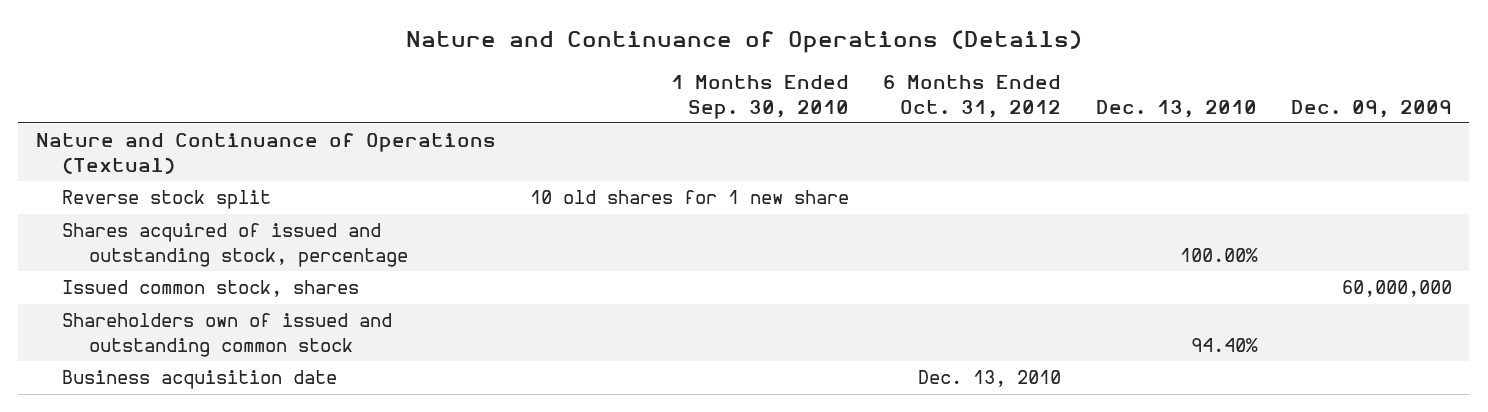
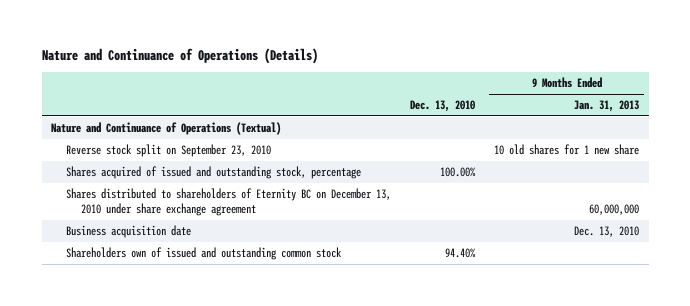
- | 1 Months Ended Sep. 30, 2010 | 6 Months Ended Oct. 31, 2012 | Dec. 13, 2010 | Dec. 09, 2009
+ | Dec. 13, 2010 | 9 Months Ended Jan. 31, 2013
- Reverse stock split | 10 old shares for 1 new share | | |
+ Reverse stock split on September 23, 2010 | | 10 old shares for 1 new share
- Issued common stock, shares | | | | 60,000,000
+ Shares distributed to shareholders of Eternity BC on December 13, 2010 under share exchange agreement | | 60,000,000
moved down: Shareholders own of issued and outstanding common stock | 94.40% |

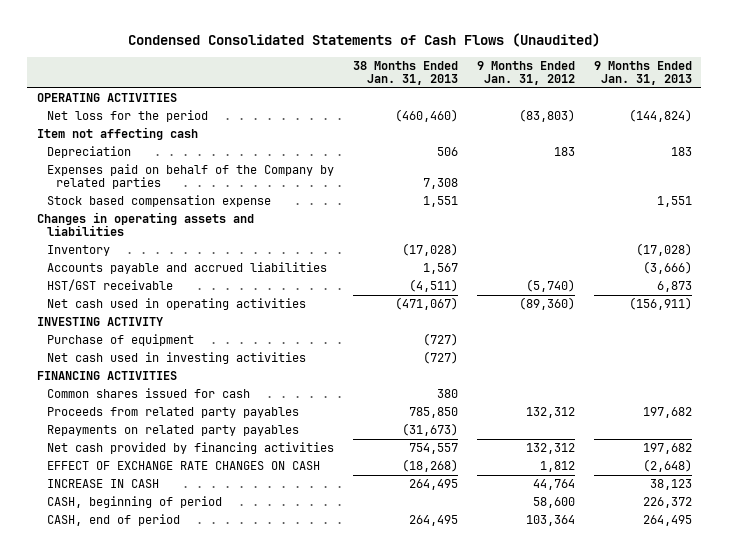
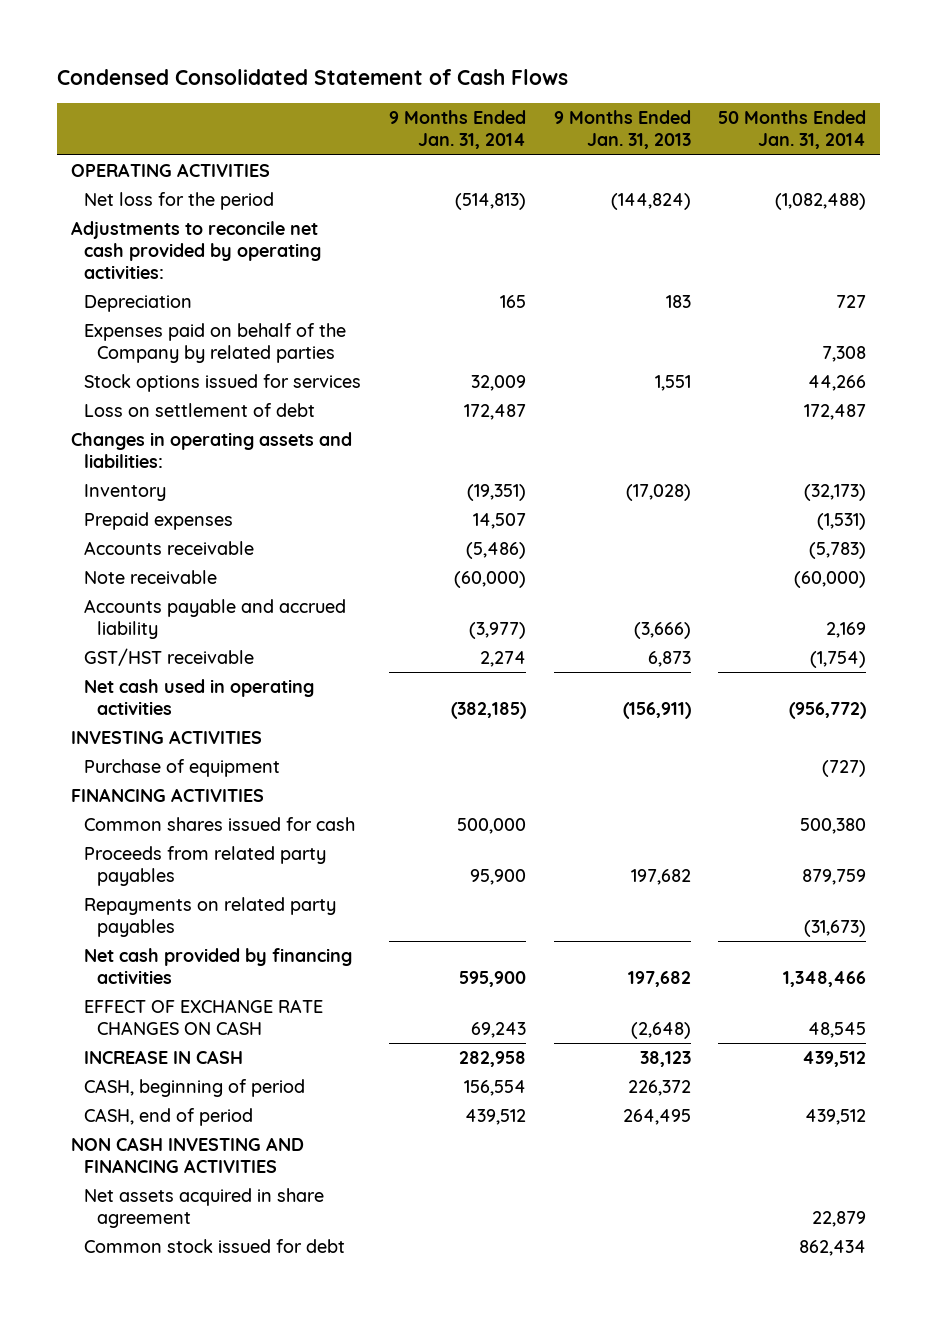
- Condensed Consolidated Statements of Cash Flows (Unaudited)
+ Condensed Consolidated Statement of Cash Flows
- | 38 Months Ended Jan. 31, 2013 | 9 Months Ended Jan. 31, 2012 | 9 Months Ended Jan. 31, 2013
+ | 9 Months Ended Jan. 31, 2014 | 9 Months Ended Jan. 31, 2013 | 50 Months Ended Jan. 31, 2014
- Item not affecting cash
+ Adjustments to reconcile net cash provided by operating activities:
- Stock based compensation expense | 1,551 | | 1,551
- Changes in operating assets and liabilities
+ Stock options issued for services | 32,009 | 1,551 | 44,266
+ Loss on settlement of debt | 172,487 | | 172,487
+ Changes in operating assets and liabilities:
- Accounts payable and accrued liabilities | 1,567 | | (3,666)
- HST/GST receivable | (4,511) | (5,740) | 6,873
+ Prepaid expenses | 14,507 | | (1,531)
+ Accounts receivable | (5,486) | | (5,783)
+ Note receivable | (60,000) | | (60,000)
+ Accounts payable and accrued liability | (3,977) | (3,666) | 2,169
+ GST/HST receivable | 2,274 | 6,873 | (1,754)
- INVESTING ACTIVITY
+ INVESTING ACTIVITIES
- Net cash used in investing activities | (727) | |
+ NON CASH INVESTING AND FINANCING ACTIVITIES
+ Net assets acquired in share agreement | | | 22,879
+ Common stock issued for debt | | | 862,434

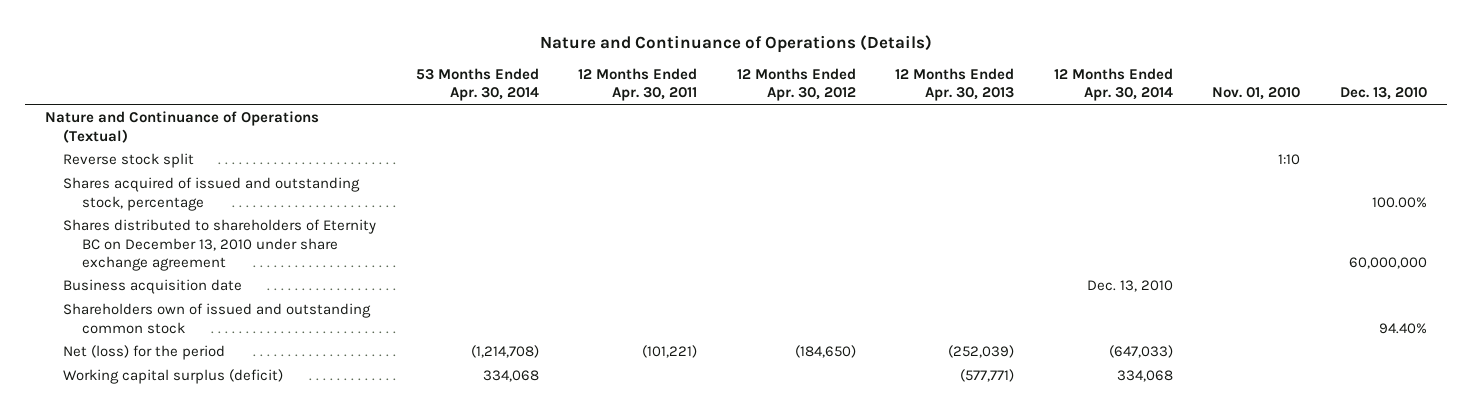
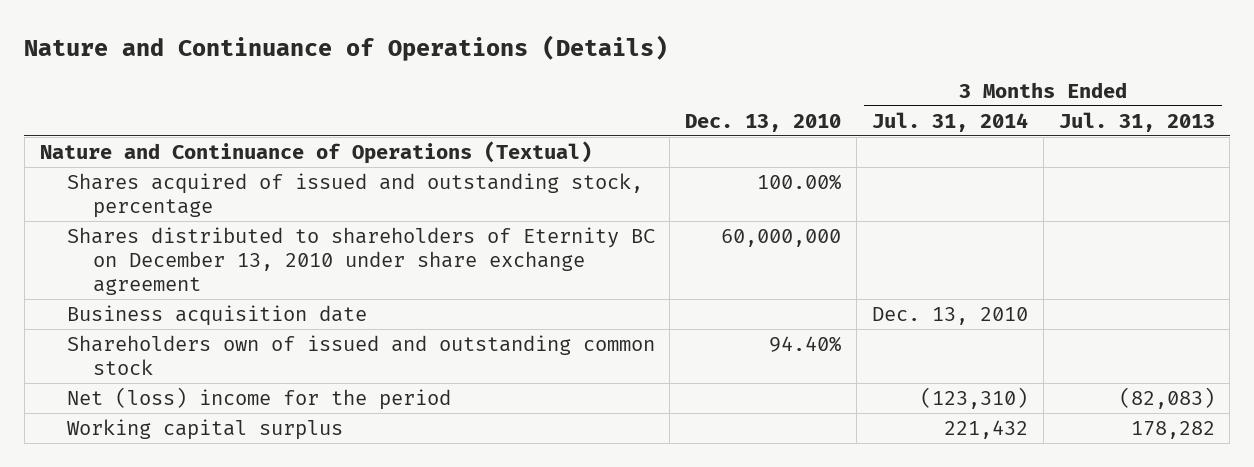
- | 53 Months Ended Apr. 30, 2014 | 12 Months Ended Apr. 30, 2011 | 12 Months Ended Apr. 30, 2012 | 12 Months Ended Apr. 30, 2013 | 12 Months Ended Apr. 30, 2014 | Nov. 01, 2010 | Dec. 13, 2010
+ | Dec. 13, 2010 | 3 Months Ended Jul. 31, 2014 | 3 Months Ended Jul. 31, 2013
- Reverse stock split | | | | | | 1:10 |
- Net (loss) for the period | (1,214,708) | (101,221) | (184,650) | (252,039) | (647,033) | |
- Working capital surplus (deficit) | 334,068 | | | (577,771) | 334,068 | |
+ Net (loss) income for the period | | (123,310) | (82,083)
+ Working capital surplus | | 221,432 | 178,282

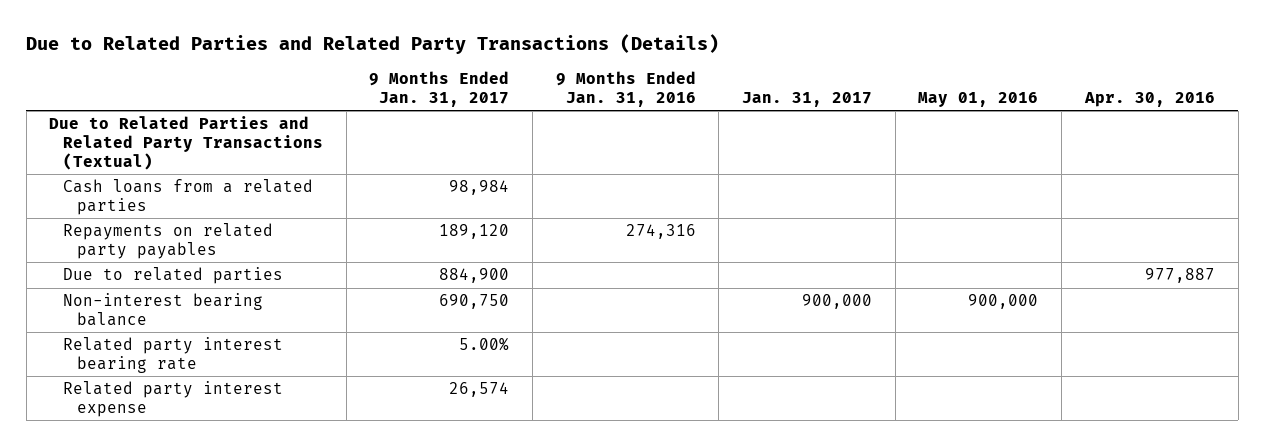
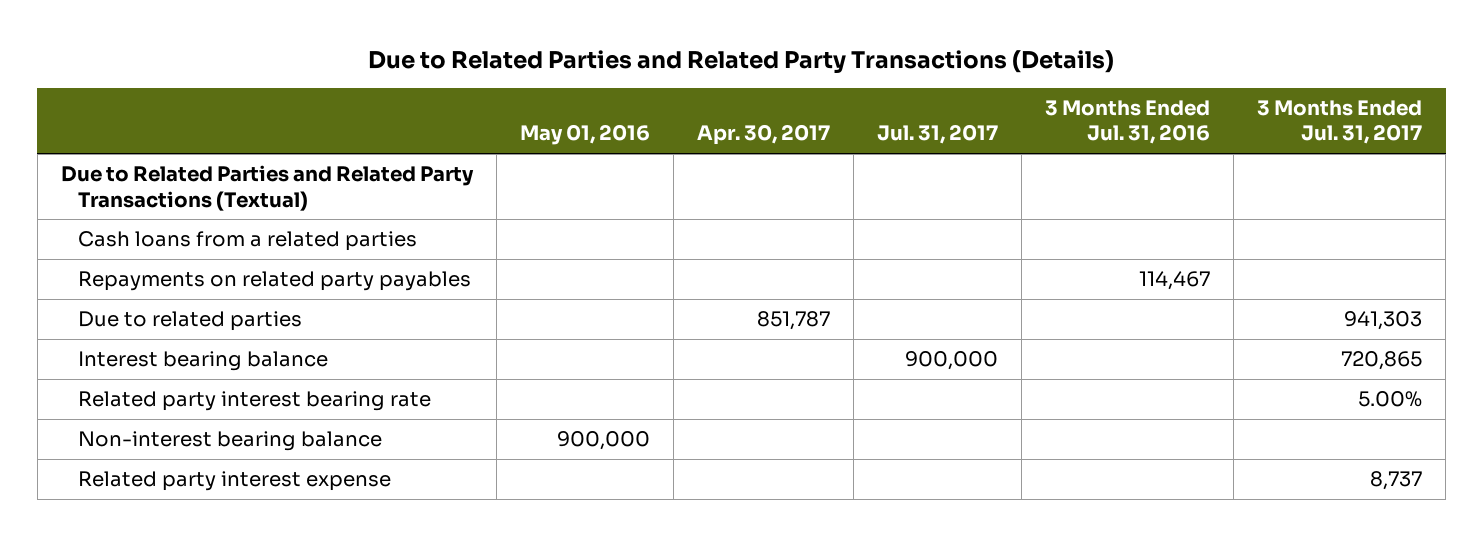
- | 9 Months Ended Jan. 31, 2017 | 9 Months Ended Jan. 31, 2016 | Jan. 31, 2017 | May 01, 2016 | Apr. 30, 2016
+ | May 01, 2016 | Apr. 30, 2017 | Jul. 31, 2017 | 3 Months Ended Jul. 31, 2016 | 3 Months Ended Jul. 31, 2017
+ Interest bearing balance | | | 900,000 | | 720,865
moved down: Non-interest bearing balance | 900,000 | | | |

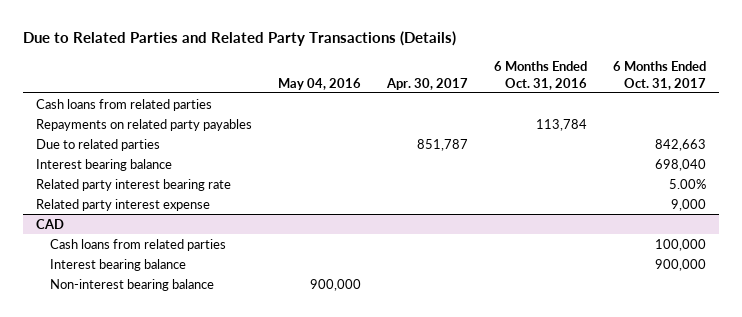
- | May 01, 2016 | Apr. 30, 2017 | Jul. 31, 2017 | 3 Months Ended Jul. 31, 2016 | 3 Months Ended Jul. 31, 2017
+ | May 04, 2016 | Apr. 30, 2017 | 6 Months Ended Oct. 31, 2016 | 6 Months Ended Oct. 31, 2017
- Due to Related Parties and Related Party Transactions (Textual)
- Cash loans from a related parties
+ Cash loans from related parties
- Non-interest bearing balance | 900,000 | | | |
+ CAD
+ Cash loans from related parties | | | | 100,000
+ Interest bearing balance | | | | 900,000
+ Non-interest bearing balance | 900,000 | | |

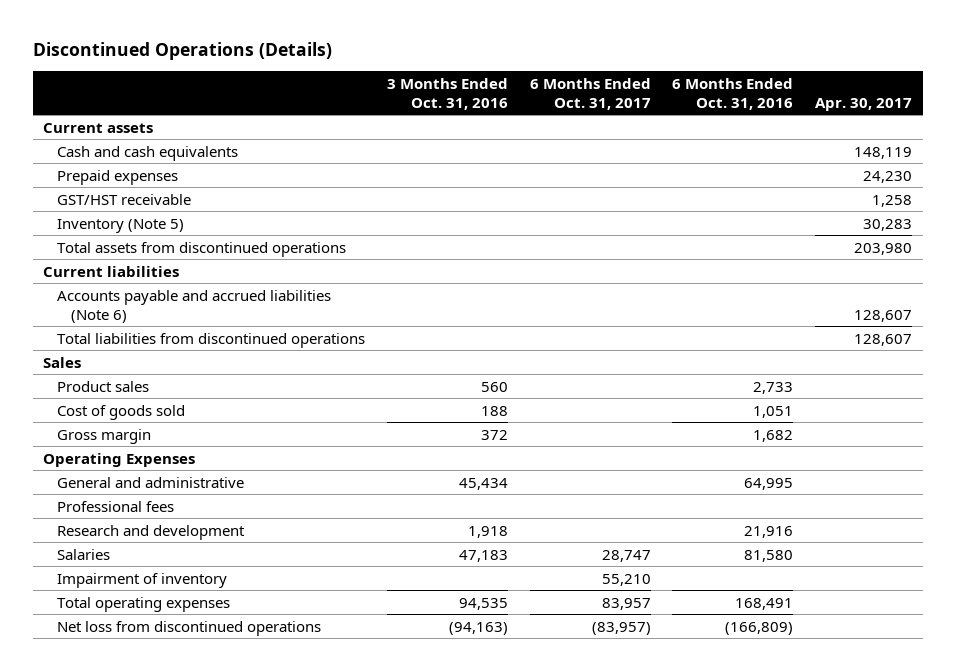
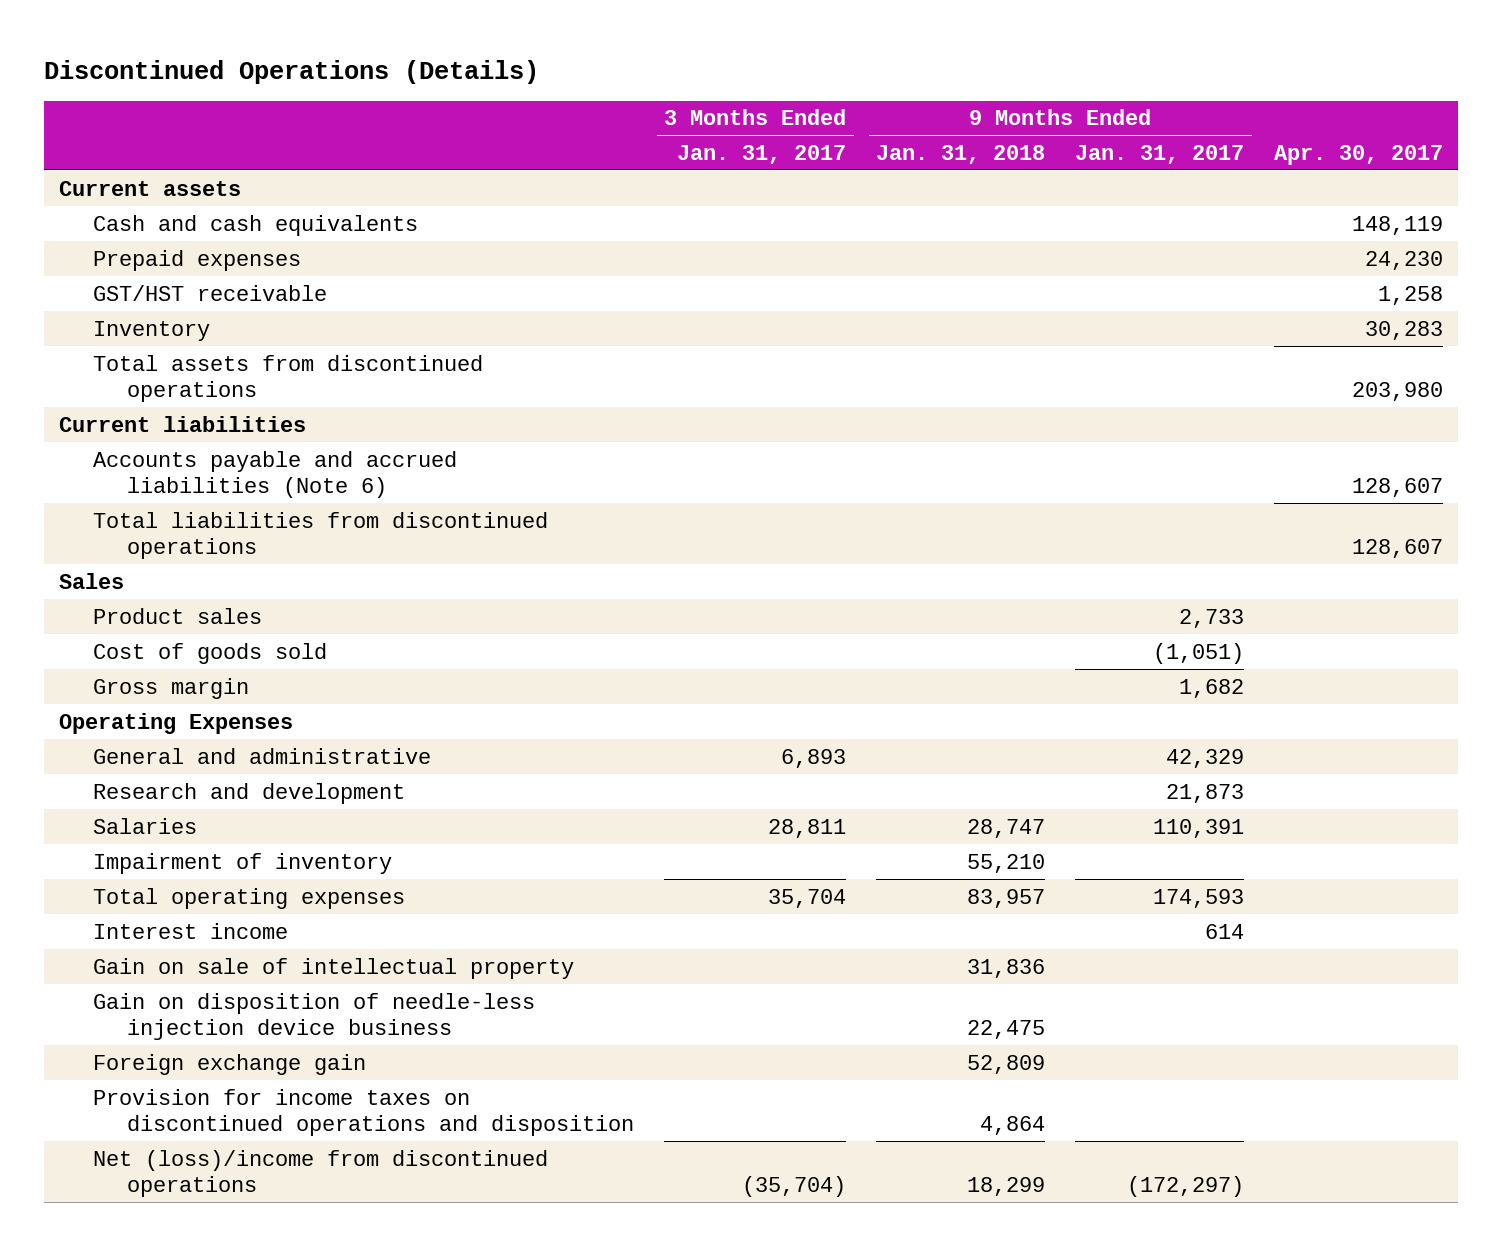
- | 3 Months Ended Oct. 31, 2016 | 6 Months Ended Oct. 31, 2017 | 6 Months Ended Oct. 31, 2016 | Apr. 30, 2017
+ | 3 Months Ended Jan. 31, 2017 | 9 Months Ended Jan. 31, 2018 | 9 Months Ended Jan. 31, 2017 | Apr. 30, 2017
- Inventory (Note 5) | | | | 30,283
+ Inventory | | | | 30,283
- Professional fees
- Net loss from discontinued operations | (94,163) | (83,957) | (166,809) |
+ Interest income | | | 614 |
+ Gain on sale of intellectual property | | 31,836 | |
+ Gain on disposition of needle-less injection device business | | 22,475 | |
+ Foreign exchange gain | | 52,809 | |
+ Provision for income taxes on discontinued operations and disposition | | 4,864 | |
+ Net (loss)/income from discontinued operations | (35,704) | 18,299 | (172,297) |

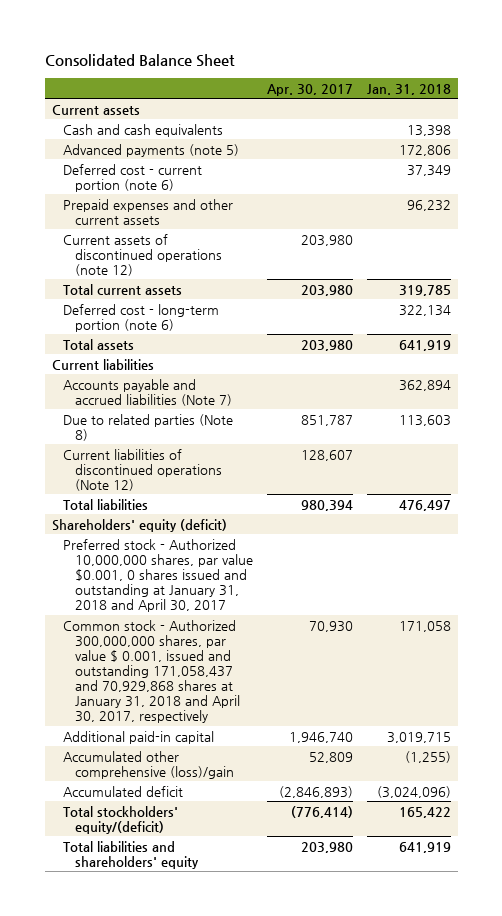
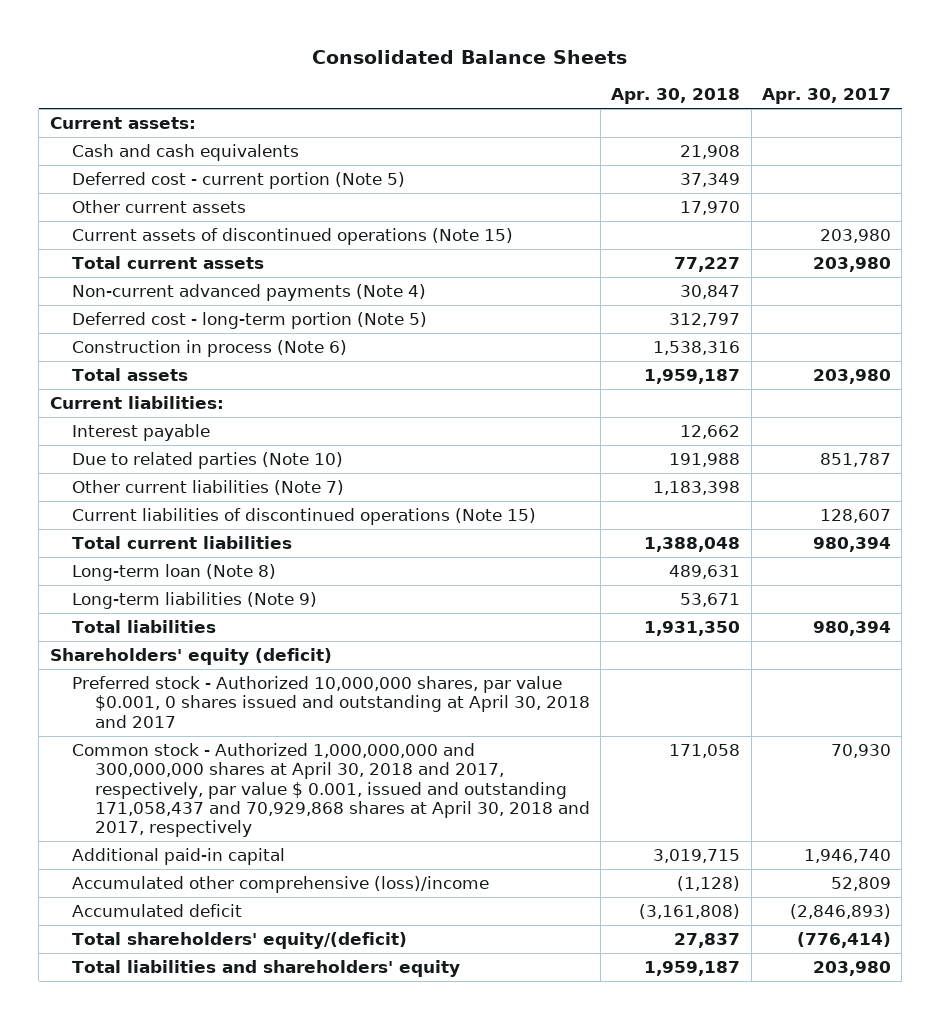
- Consolidated Balance Sheet
+ Consolidated Balance Sheets
- | Apr. 30, 2017 | Jan. 31, 2018
+ | Apr. 30, 2018 | Apr. 30, 2017
- Current assets
+ Current assets:
- Advanced payments (note 5) | | 172,806
- Deferred cost - current portion (note 6) | | 37,349
- Prepaid expenses and other current assets | | 96,232
- Current assets of discontinued operations (note 12) | 203,980 |
+ Deferred cost - current portion (Note 5) | 37,349 |
+ Other current assets | 17,970 |
+ Current assets of discontinued operations (Note 15) | | 203,980
- Deferred cost - long-term portion (note 6) | | 322,134
+ Non-current advanced payments (Note 4) | 30,847 |
+ Deferred cost - long-term portion (Note 5) | 312,797 |
+ Construction in process (Note 6) | 1,538,316 |
- Current liabilities
- Accounts payable and accrued liabilities (Note 7) | | 362,894
- Due to related parties (Note 8) | 851,787 | 113,603
- Current liabilities of discontinued operations (Note 12) | 128,607 |
+ Current liabilities:
+ Interest payable | 12,662 |
+ Due to related parties (Note 10) | 191,988 | 851,787
+ Other current liabilities (Note 7) | 1,183,398 |
+ Current liabilities of discontinued operations (Note 15) | | 128,607
+ Total current liabilities | 1,388,048 | 980,394
+ Long-term loan (Note 8) | 489,631 |
+ Long-term liabilities (Note 9) | 53,671 |
- Preferred stock - Authorized 10,000,000 shares, par value $0.001, 0 shares issued and outstanding at January 31, 2018 and April 30, 2017
- Common stock - Authorized 300,000,000 shares, par value $ 0.001, issued and outstanding 171,058,437 and 70,929,868 shares at January 31, 2018 and April 30, 2017, respectively | 70,930 | 171,058
+ Preferred stock - Authorized 10,000,000 shares, par value $0.001, 0 shares issued and outstanding at April 30, 2018 and 2017
+ Common stock - Authorized 1,000,000,000 and 300,000,000 shares at April 30, 2018 and 2017, respectively, par value $ 0.001, issued and outstanding 171,058,437 and 70,929,868 shares at April 30, 2018 and 2017, respectively | 171,058 | 70,930
- Accumulated other comprehensive (loss)/gain | 52,809 | (1,255)
+ Accumulated other comprehensive (loss)/income | (1,128) | 52,809
- Total stockholders' equity/(deficit) | (776,414) | 165,422
+ Total shareholders' equity/(deficit) | 27,837 | (776,414)

